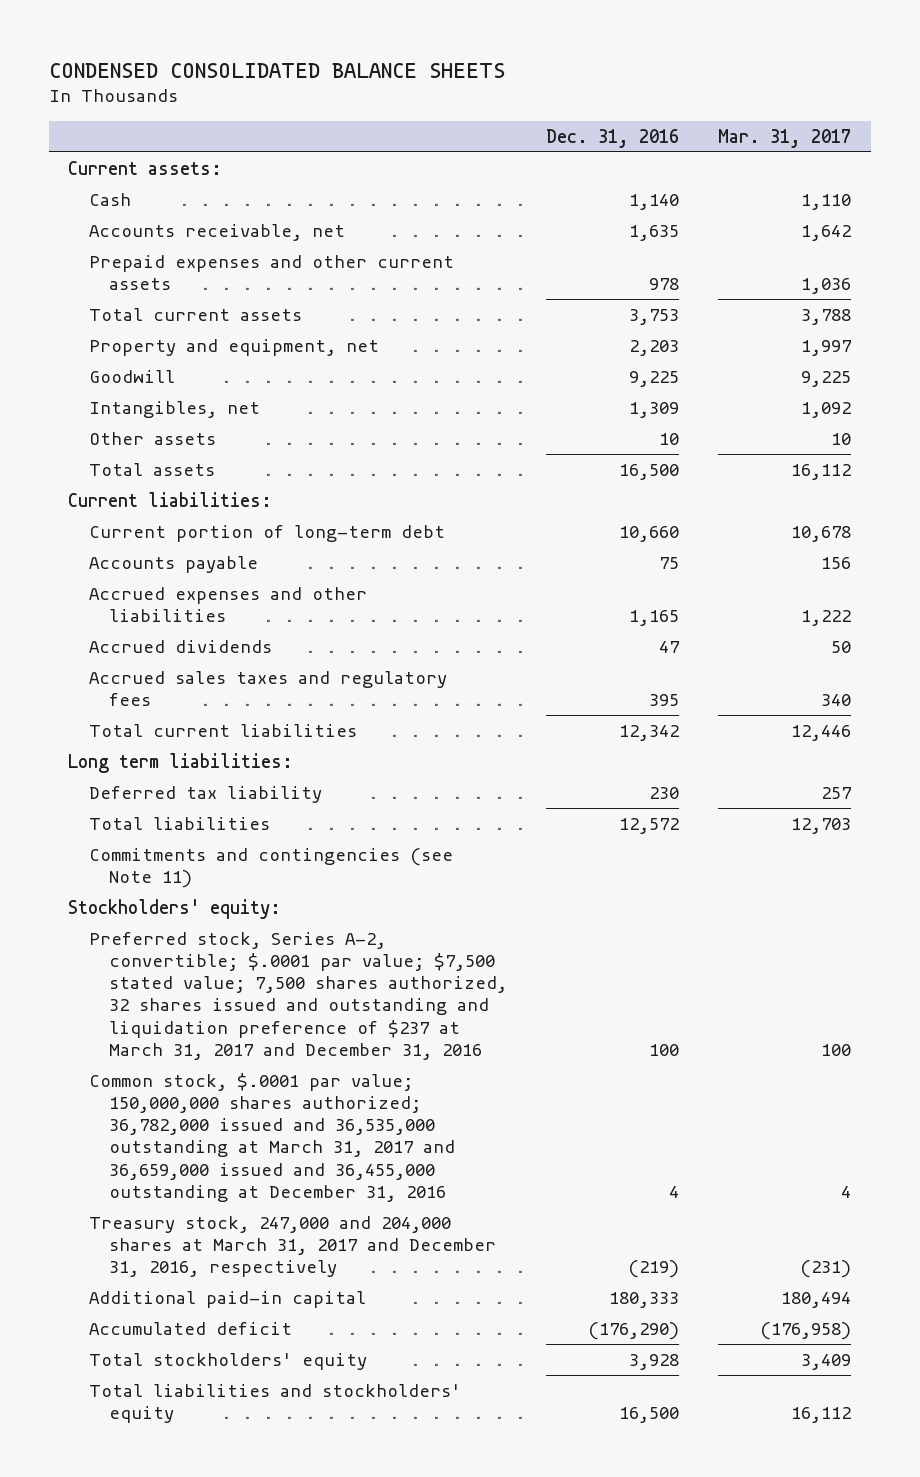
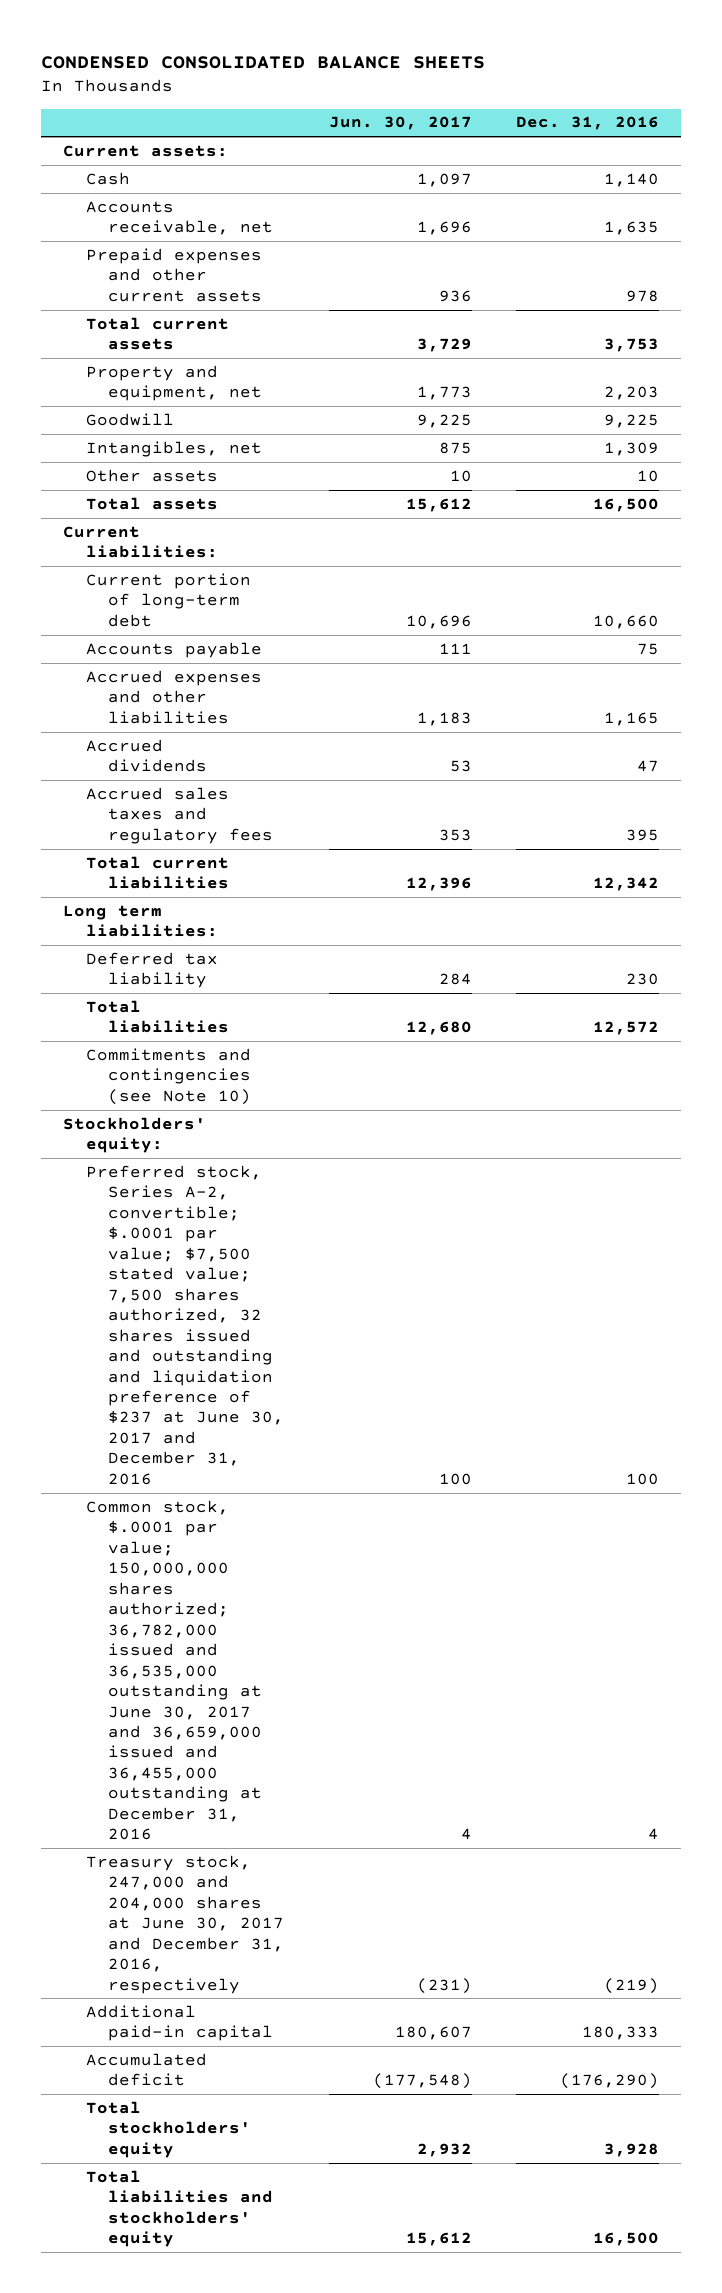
- | Dec. 31, 2016 | Mar. 31, 2017
+ | Jun. 30, 2017 | Dec. 31, 2016
- Commitments and contingencies (see Note 11)
+ Commitments and contingencies (see Note 10)
- Preferred stock, Series A-2, convertible; $.0001 par value; $7,500 stated value; 7,500 shares authorized, 32 shares issued and outstanding and liquidation preference of $237 at March 31, 2017 and December 31, 2016 | 100 | 100
- Common stock, $.0001 par value; 150,000,000 shares authorized; 36,782,000 issued and 36,535,000 outstanding at March 31, 2017 and 36,659,000 issued and 36,455,000 outstanding at December 31, 2016 | 4 | 4
- Treasury stock, 247,000 and 204,000 shares at March 31, 2017 and December 31, 2016, respectively | (219) | (231)
+ Preferred stock, Series A-2, convertible; $.0001 par value; $7,500 stated value; 7,500 shares authorized, 32 shares issued and outstanding and liquidation preference of $237 at June 30, 2017 and December 31, 2016 | 100 | 100
+ Common stock, $.0001 par value; 150,000,000 shares authorized; 36,782,000 issued and 36,535,000 outstanding at June 30, 2017 and 36,659,000 issued and 36,455,000 outstanding at December 31, 2016 | 4 | 4
+ Treasury stock, 247,000 and 204,000 shares at June 30, 2017 and December 31, 2016, respectively | (231) | (219)

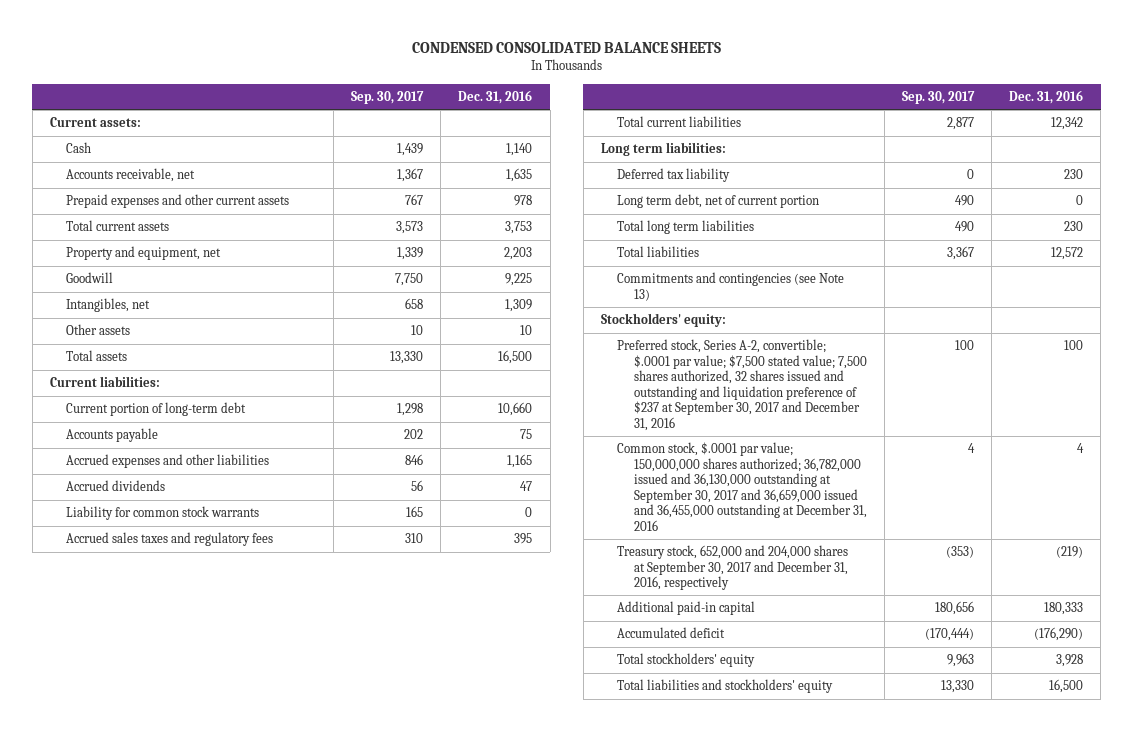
- | Jun. 30, 2017 | Dec. 31, 2016
+ | Sep. 30, 2017 | Dec. 31, 2016
+ Liability for common stock warrants | 165 | 0
+ Long term debt, net of current portion | 490 | 0
+ Total long term liabilities | 490 | 230
- Commitments and contingencies (see Note 10)
+ Commitments and contingencies (see Note 13)
- Preferred stock, Series A-2, convertible; $.0001 par value; $7,500 stated value; 7,500 shares authorized, 32 shares issued and outstanding and liquidation preference of $237 at June 30, 2017 and December 31, 2016 | 100 | 100
- Common stock, $.0001 par value; 150,000,000 shares authorized; 36,782,000 issued and 36,535,000 outstanding at June 30, 2017 and 36,659,000 issued and 36,455,000 outstanding at December 31, 2016 | 4 | 4
- Treasury stock, 247,000 and 204,000 shares at June 30, 2017 and December 31, 2016, respectively | (231) | (219)
+ Preferred stock, Series A-2, convertible; $.0001 par value; $7,500 stated value; 7,500 shares authorized, 32 shares issued and outstanding and liquidation preference of $237 at September 30, 2017 and December 31, 2016 | 100 | 100
+ Common stock, $.0001 par value; 150,000,000 shares authorized; 36,782,000 issued and 36,130,000 outstanding at September 30, 2017 and 36,659,000 issued and 36,455,000 outstanding at December 31, 2016 | 4 | 4
+ Treasury stock, 652,000 and 204,000 shares at September 30, 2017 and December 31, 2016, respectively | (353) | (219)

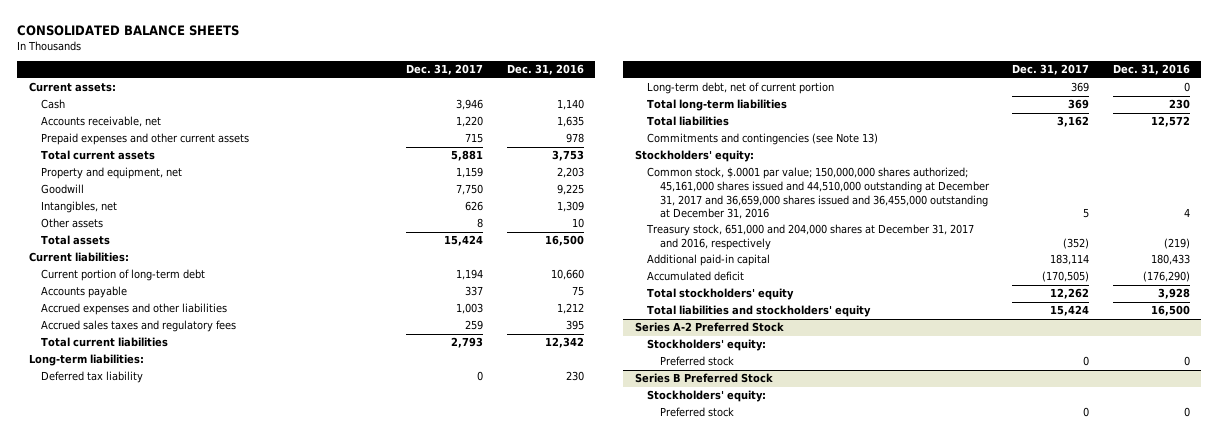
- CONDENSED CONSOLIDATED BALANCE SHEETS
+ CONSOLIDATED BALANCE SHEETS
- | Sep. 30, 2017 | Dec. 31, 2016
+ | Dec. 31, 2017 | Dec. 31, 2016
- Accrued expenses and other liabilities | 846 | 1,165
- Accrued dividends | 56 | 47
- Liability for common stock warrants | 165 | 0
+ Accrued expenses and other liabilities | 1,003 | 1,212
- Long term liabilities:
+ Long-term liabilities:
- Long term debt, net of current portion | 490 | 0
- Total long term liabilities | 490 | 230
+ Long-term debt, net of current portion | 369 | 0
+ Total long-term liabilities | 369 | 230
- Preferred stock, Series A-2, convertible; $.0001 par value; $7,500 stated value; 7,500 shares authorized, 32 shares issued and outstanding and liquidation preference of $237 at September 30, 2017 and December 31, 2016 | 100 | 100
- Common stock, $.0001 par value; 150,000,000 shares authorized; 36,782,000 issued and 36,130,000 outstanding at September 30, 2017 and 36,659,000 issued and 36,455,000 outstanding at December 31, 2016 | 4 | 4
- Treasury stock, 652,000 and 204,000 shares at September 30, 2017 and December 31, 2016, respectively | (353) | (219)
- Additional paid-in capital | 180,656 | 180,333
+ Common stock, $.0001 par value; 150,000,000 shares authorized; 45,161,000 shares issued and 44,510,000 outstanding at December 31, 2017 and 36,659,000 shares issued and 36,455,000 outstanding at December 31, 2016 | 5 | 4
+ Treasury stock, 651,000 and 204,000 shares at December 31, 2017 and 2016, respectively | (352) | (219)
+ Additional paid-in capital | 183,114 | 180,433
+ Series A-2 Preferred Stock
+ Stockholders' equity:
+ Preferred stock | 0 | 0
+ Series B Preferred Stock
+ Stockholders' equity:
+ Preferred stock | 0 | 0

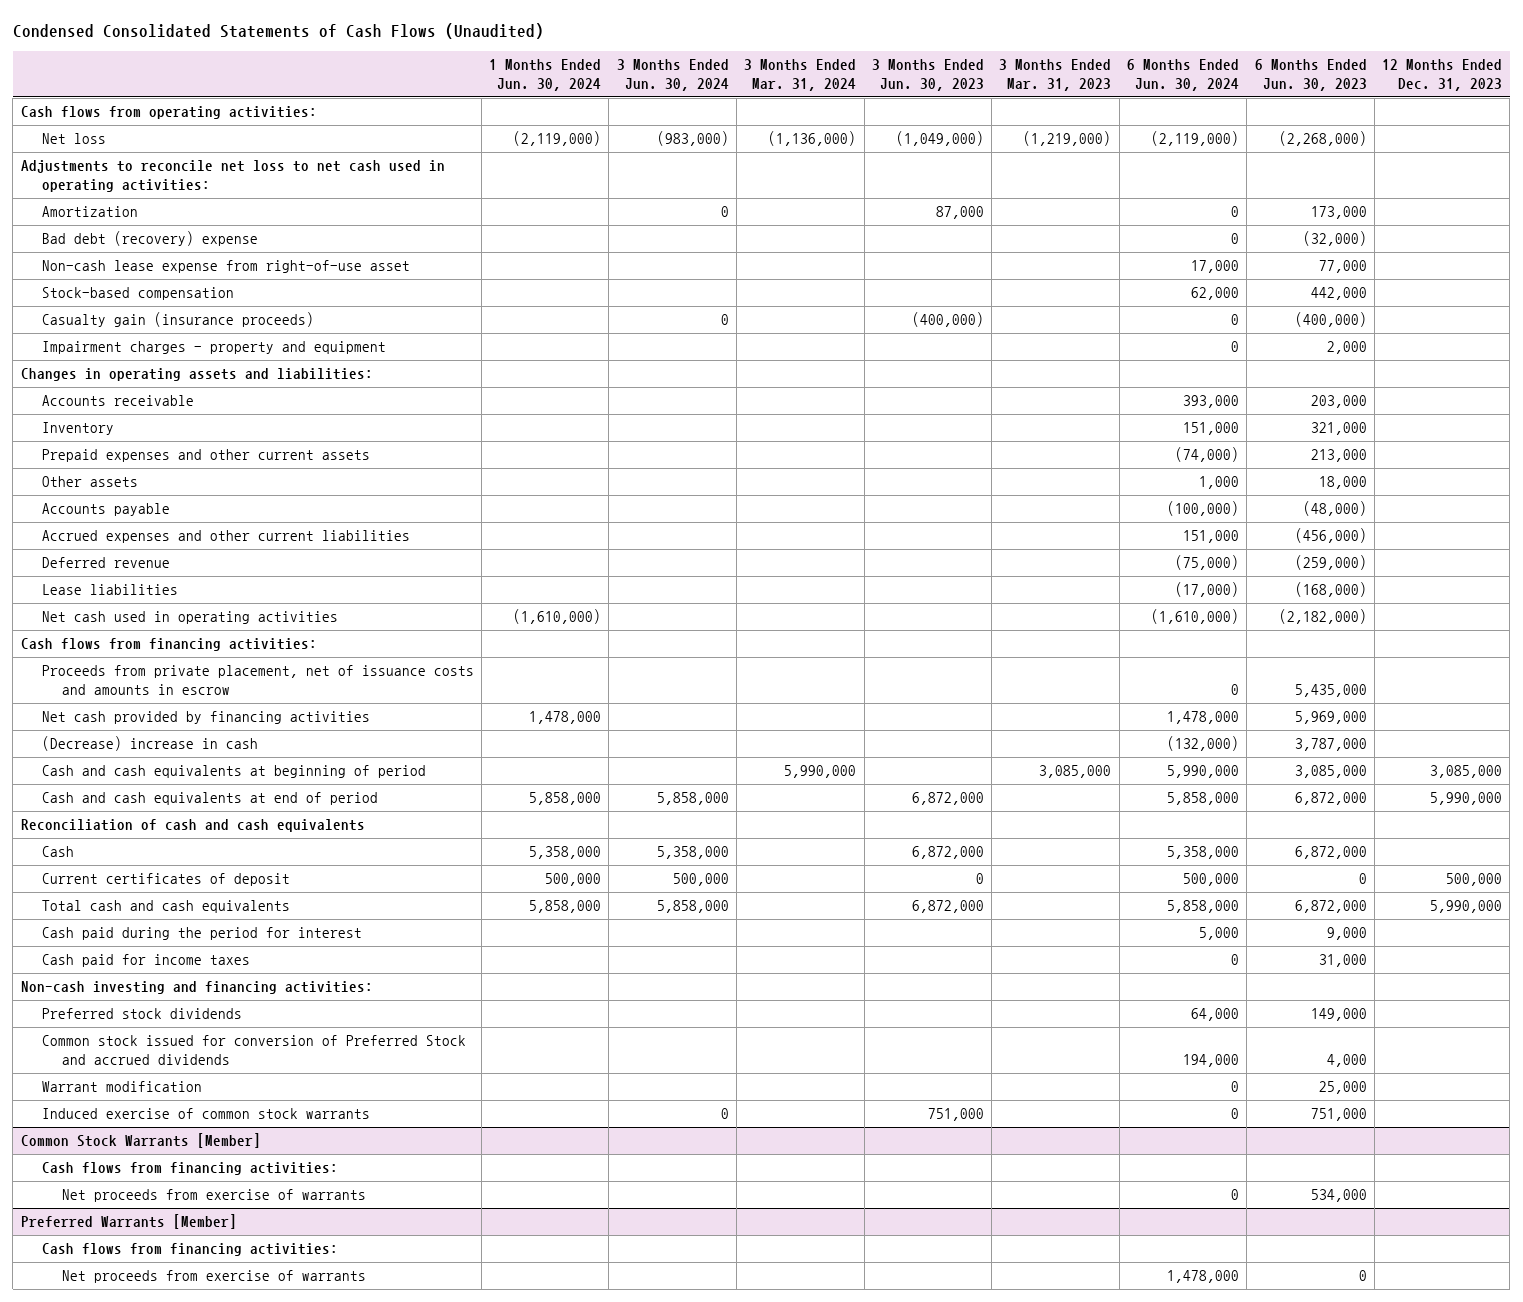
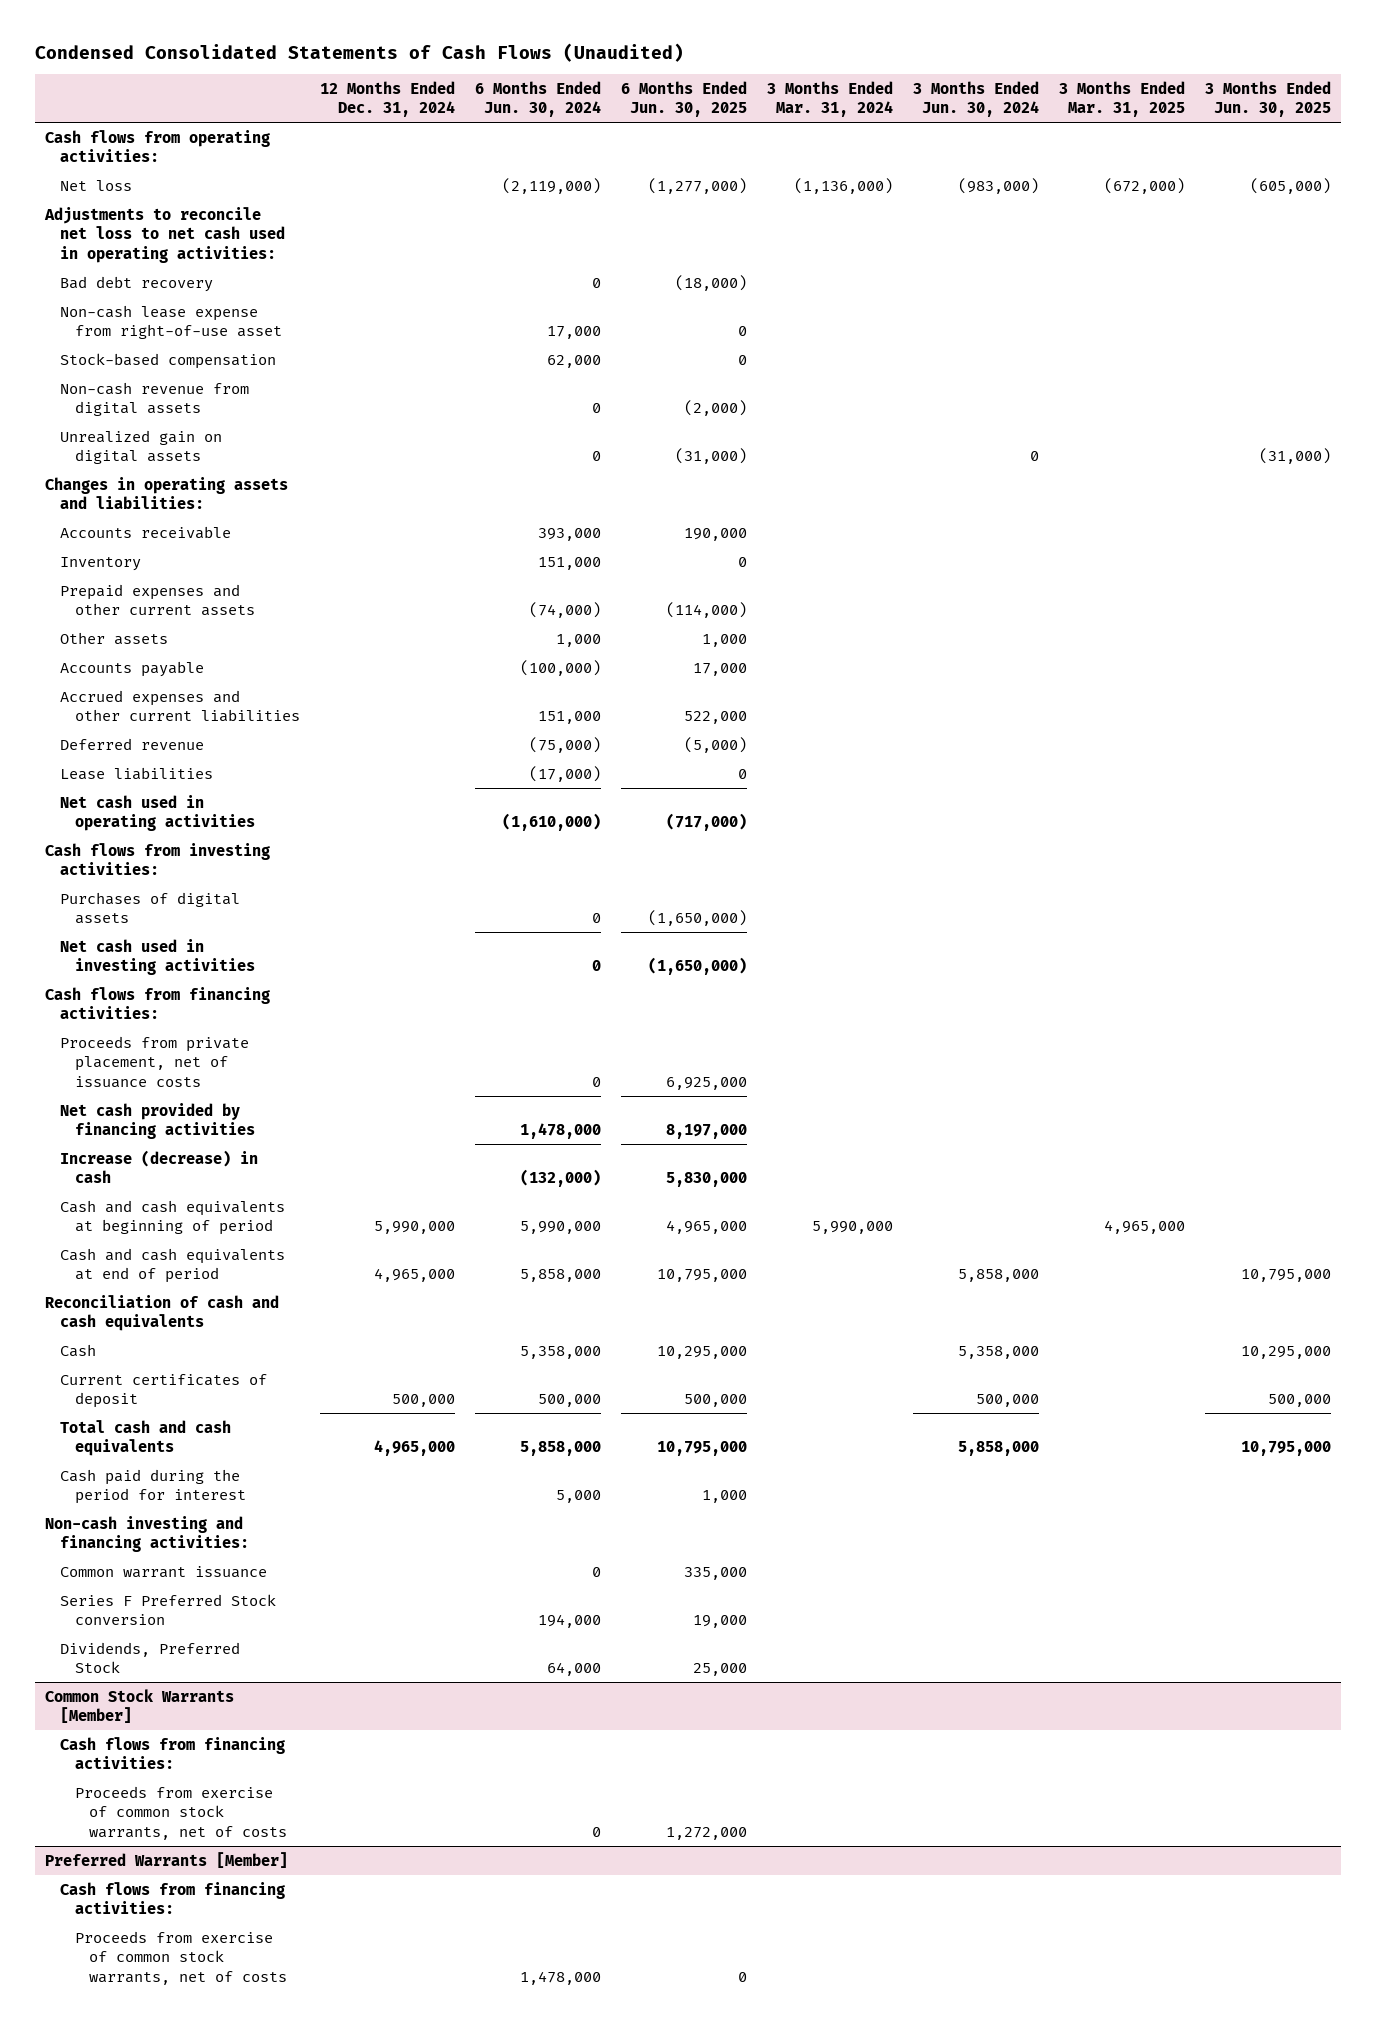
- | 1 Months Ended Jun. 30, 2024 | 3 Months Ended Jun. 30, 2024 | 3 Months Ended Mar. 31, 2024 | 3 Months Ended Jun. 30, 2023 | 3 Months Ended Mar. 31, 2023 | 6 Months Ended Jun. 30, 2024 | 6 Months Ended Jun. 30, 2023 | 12 Months Ended Dec. 31, 2023
+ | 12 Months Ended Dec. 31, 2024 | 6 Months Ended Jun. 30, 2024 | 6 Months Ended Jun. 30, 2025 | 3 Months Ended Mar. 31, 2024 | 3 Months Ended Jun. 30, 2024 | 3 Months Ended Mar. 31, 2025 | 3 Months Ended Jun. 30, 2025
- Amortization | | 0 | | 87,000 | | 0 | 173,000 |
- Bad debt (recovery) expense | | | | | | 0 | (32,000) |
+ Bad debt recovery | | 0 | (18,000) | | | |
- Casualty gain (insurance proceeds) | | 0 | | (400,000) | | 0 | (400,000) |
- Impairment charges - property and equipment | | | | | | 0 | 2,000 |
+ Non-cash revenue from digital assets | | 0 | (2,000) | | | |
+ Unrealized gain on digital assets | | 0 | (31,000) | | 0 | | (31,000)
+ Cash flows from investing activities:
+ Purchases of digital assets | | 0 | (1,650,000) | | | |
+ Net cash used in investing activities | | 0 | (1,650,000) | | | |
- Proceeds from private placement, net of issuance costs and amounts in escrow | | | | | | 0 | 5,435,000 |
+ Proceeds from private placement, net of issuance costs | | 0 | 6,925,000 | | | |
- (Decrease) increase in cash | | | | | | (132,000) | 3,787,000 |
+ Increase (decrease) in cash | | (132,000) | 5,830,000 | | | |
- Cash paid for income taxes | | | | | | 0 | 31,000 |
- Preferred stock dividends | | | | | | 64,000 | 149,000 |
- Common stock issued for conversion of Preferred Stock and accrued dividends | | | | | | 194,000 | 4,000 |
- Warrant modification | | | | | | 0 | 25,000 |
- Induced exercise of common stock warrants | | 0 | | 751,000 | | 0 | 751,000 |
+ Common warrant issuance | | 0 | 335,000 | | | |
+ Series F Preferred Stock conversion | | 194,000 | 19,000 | | | |
+ Dividends, Preferred Stock | | 64,000 | 25,000 | | | |
@ Common Stock Warrants [Member]
- Net proceeds from exercise of warrants | | | | | | 0 | 534,000 |
+ Proceeds from exercise of common stock warrants, net of costs | | 0 | 1,272,000 | | | |
@ Preferred Warrants [Member]
- Net proceeds from exercise of warrants | | | | | | 1,478,000 | 0 |
+ Proceeds from exercise of common stock warrants, net of costs | | 1,478,000 | 0 | | | |

